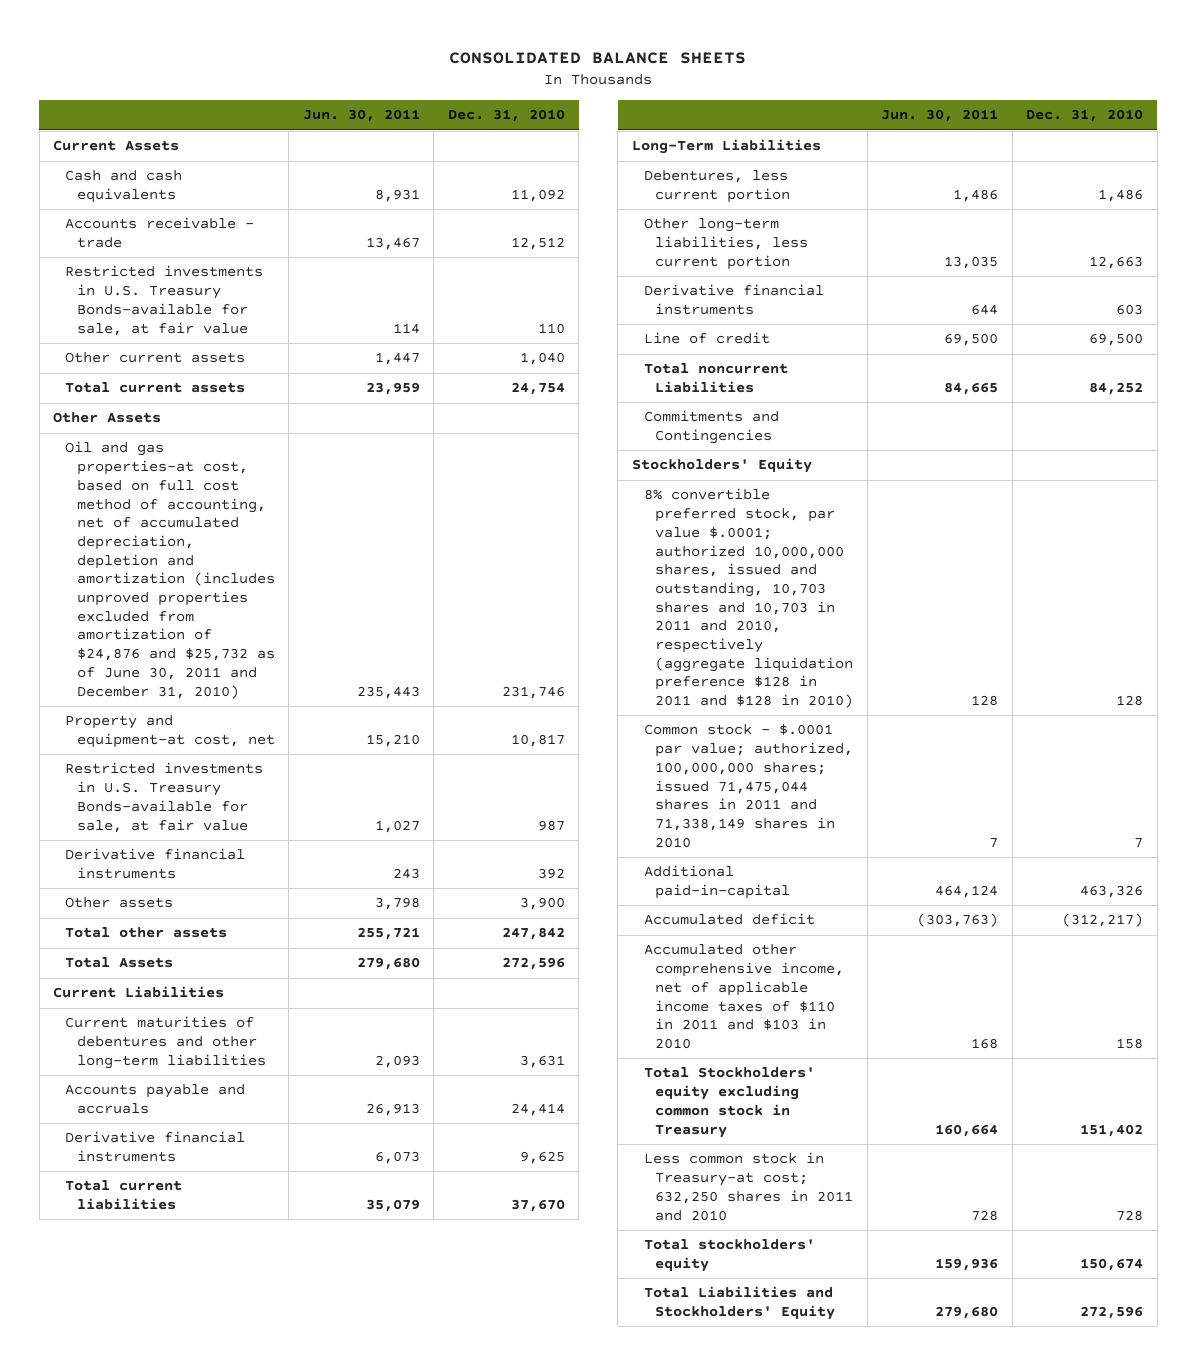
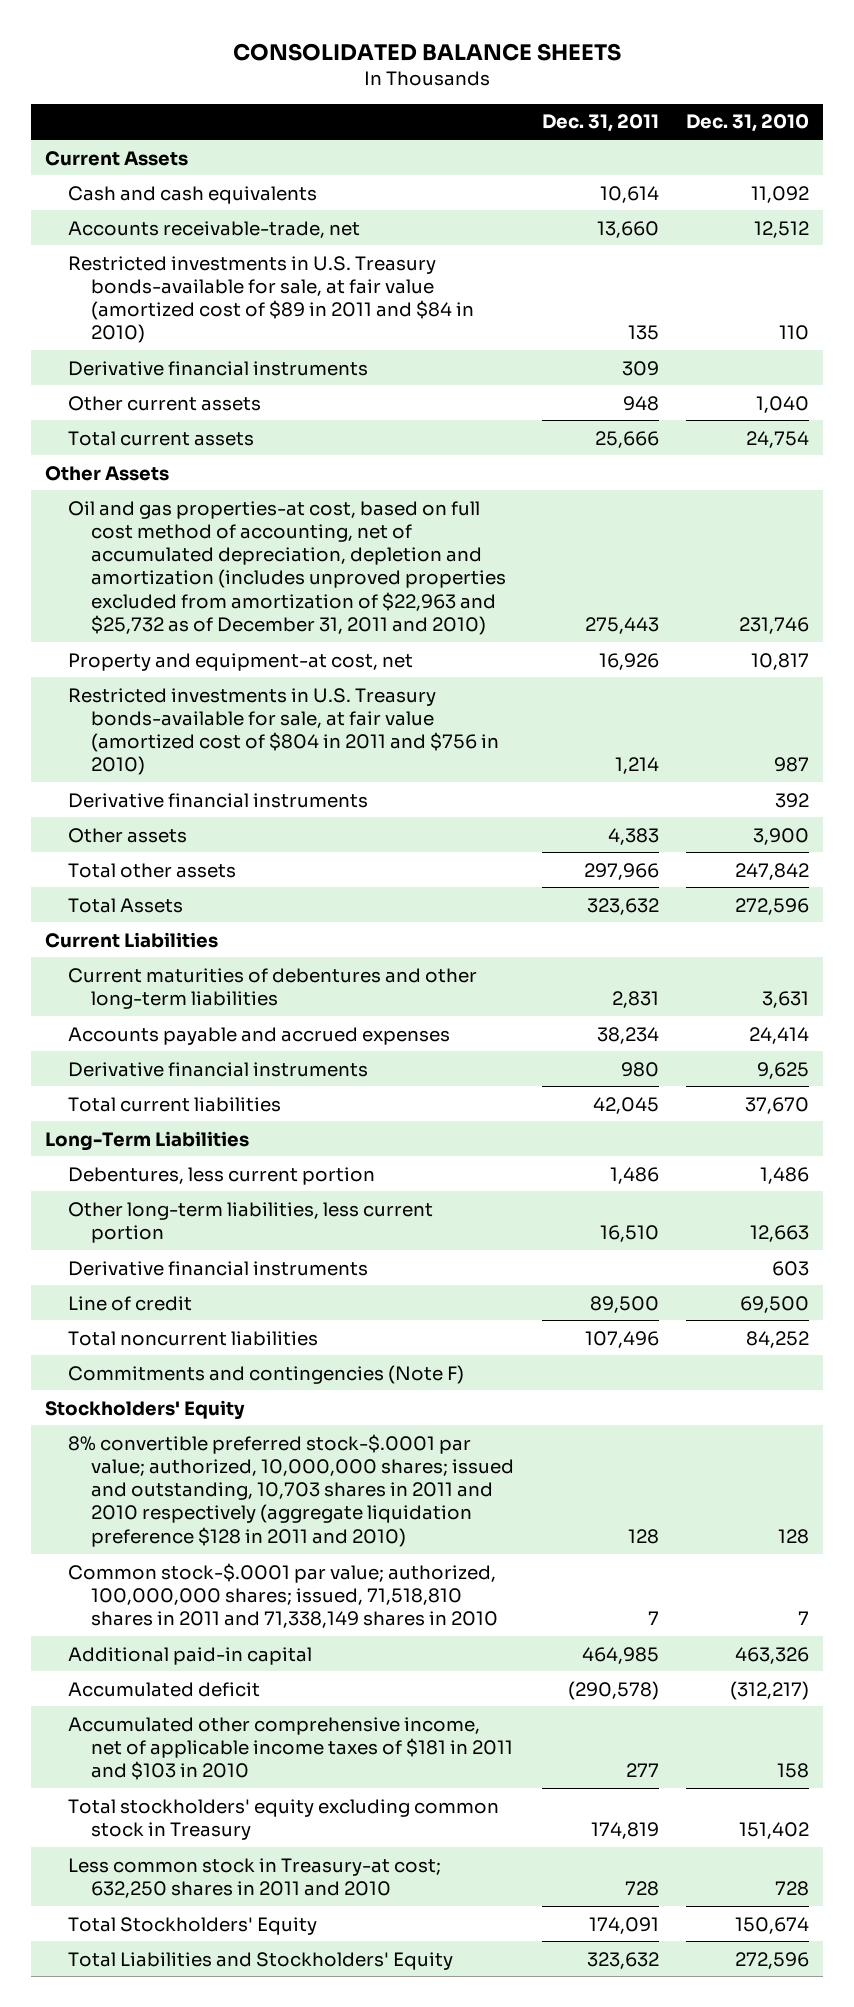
- | Jun. 30, 2011 | Dec. 31, 2010
+ | Dec. 31, 2011 | Dec. 31, 2010
- Accounts receivable - trade | 13,467 | 12,512
- Restricted investments in U.S. Treasury Bonds-available for sale, at fair value | 114 | 110
+ Accounts receivable-trade, net | 13,660 | 12,512
+ Restricted investments in U.S. Treasury bonds-available for sale, at fair value (amortized cost of $89 in 2011 and $84 in 2010) | 135 | 110
+ Derivative financial instruments | 309 |
- Oil and gas properties-at cost, based on full cost method of accounting, net of accumulated depreciation, depletion and amortization (includes unproved properties excluded from amortization of $24,876 and $25,732 as of June 30, 2011 and December 31, 2010) | 235,443 | 231,746
+ Oil and gas properties-at cost, based on full cost method of accounting, net of accumulated depreciation, depletion and amortization (includes unproved properties excluded from amortization of $22,963 and $25,732 as of December 31, 2011 and 2010) | 275,443 | 231,746
- Restricted investments in U.S. Treasury Bonds-available for sale, at fair value | 1,027 | 987
+ Restricted investments in U.S. Treasury bonds-available for sale, at fair value (amortized cost of $804 in 2011 and $756 in 2010) | 1,214 | 987
- Accounts payable and accruals | 26,913 | 24,414
+ Accounts payable and accrued expenses | 38,234 | 24,414
- Total noncurrent Liabilities | 84,665 | 84,252
- Commitments and Contingencies
+ Total noncurrent liabilities | 107,496 | 84,252
+ Commitments and contingencies (Note F)
- 8% convertible preferred stock, par value $.0001; authorized 10,000,000 shares, issued and outstanding, 10,703 shares and 10,703 in 2011 and 2010, respectively (aggregate liquidation preference $128 in 2011 and $128 in 2010) | 128 | 128
- Common stock - $.0001 par value; authorized, 100,000,000 shares; issued 71,475,044 shares in 2011 and 71,338,149 shares in 2010 | 7 | 7
- Additional paid-in-capital | 464,124 | 463,326
+ 8% convertible preferred stock-$.0001 par value; authorized, 10,000,000 shares; issued and outstanding, 10,703 shares in 2011 and 2010 respectively (aggregate liquidation preference $128 in 2011 and 2010) | 128 | 128
+ Common stock-$.0001 par value; authorized, 100,000,000 shares; issued, 71,518,810 shares in 2011 and 71,338,149 shares in 2010 | 7 | 7
+ Additional paid-in capital | 464,985 | 463,326
- Accumulated other comprehensive income, net of applicable income taxes of $110 in 2011 and $103 in 2010 | 168 | 158
- Total Stockholders' equity excluding common stock in Treasury | 160,664 | 151,402
+ Accumulated other comprehensive income, net of applicable income taxes of $181 in 2011 and $103 in 2010 | 277 | 158
+ Total stockholders' equity excluding common stock in Treasury | 174,819 | 151,402
- Total stockholders' equity | 159,936 | 150,674
+ Total Stockholders' Equity | 174,091 | 150,674

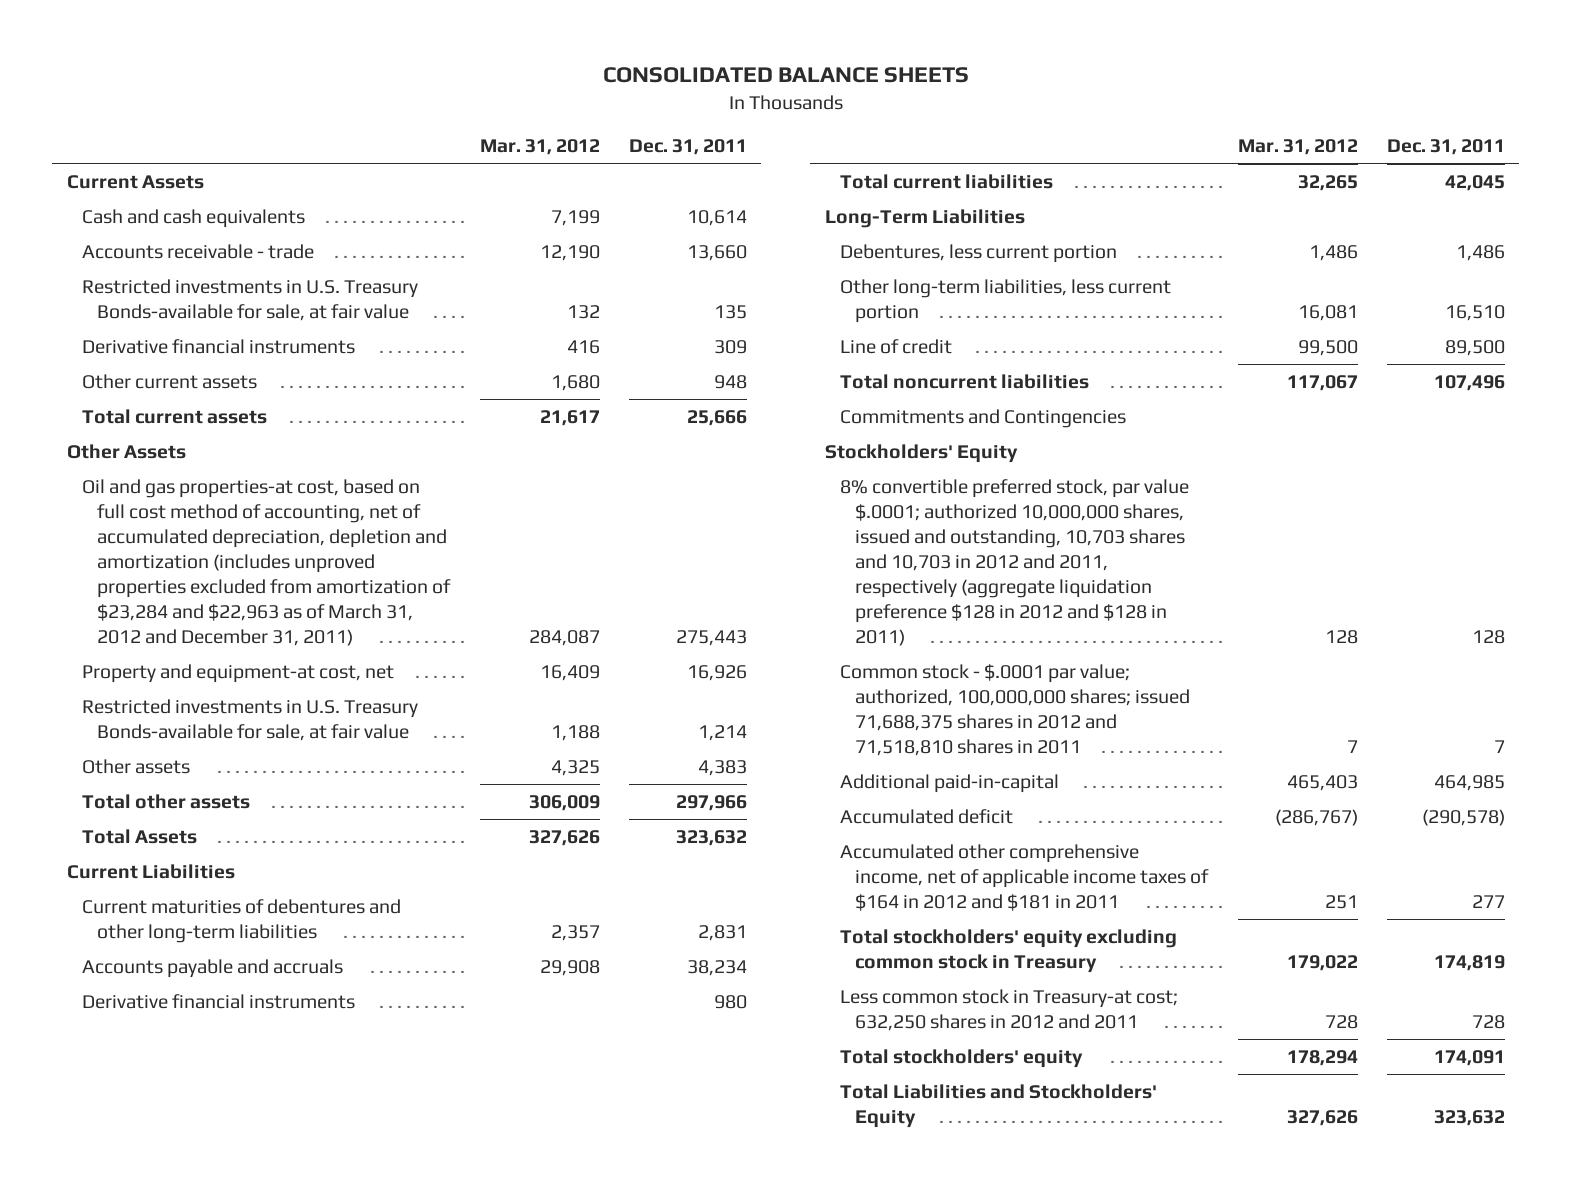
- | Dec. 31, 2011 | Dec. 31, 2010
+ | Mar. 31, 2012 | Dec. 31, 2011
- Accounts receivable-trade, net | 13,660 | 12,512
- Restricted investments in U.S. Treasury bonds-available for sale, at fair value (amortized cost of $89 in 2011 and $84 in 2010) | 135 | 110
+ Accounts receivable - trade | 12,190 | 13,660
+ Restricted investments in U.S. Treasury Bonds-available for sale, at fair value | 132 | 135
- Oil and gas properties-at cost, based on full cost method of accounting, net of accumulated depreciation, depletion and amortization (includes unproved properties excluded from amortization of $22,963 and $25,732 as of December 31, 2011 and 2010) | 275,443 | 231,746
+ Oil and gas properties-at cost, based on full cost method of accounting, net of accumulated depreciation, depletion and amortization (includes unproved properties excluded from amortization of $23,284 and $22,963 as of March 31, 2012 and December 31, 2011) | 284,087 | 275,443
- Restricted investments in U.S. Treasury bonds-available for sale, at fair value (amortized cost of $804 in 2011 and $756 in 2010) | 1,214 | 987
- Derivative financial instruments | | 392
+ Restricted investments in U.S. Treasury Bonds-available for sale, at fair value | 1,188 | 1,214
- Accounts payable and accrued expenses | 38,234 | 24,414
+ Accounts payable and accruals | 29,908 | 38,234
- Derivative financial instruments | | 603
- Commitments and contingencies (Note F)
+ Commitments and Contingencies
- 8% convertible preferred stock-$.0001 par value; authorized, 10,000,000 shares; issued and outstanding, 10,703 shares in 2011 and 2010 respectively (aggregate liquidation preference $128 in 2011 and 2010) | 128 | 128
- Common stock-$.0001 par value; authorized, 100,000,000 shares; issued, 71,518,810 shares in 2011 and 71,338,149 shares in 2010 | 7 | 7
- Additional paid-in capital | 464,985 | 463,326
+ 8% convertible preferred stock, par value $.0001; authorized 10,000,000 shares, issued and outstanding, 10,703 shares and 10,703 in 2012 and 2011, respectively (aggregate liquidation preference $128 in 2012 and $128 in 2011) | 128 | 128
+ Common stock - $.0001 par value; authorized, 100,000,000 shares; issued 71,688,375 shares in 2012 and 71,518,810 shares in 2011 | 7 | 7
+ Additional paid-in-capital | 465,403 | 464,985
- Accumulated other comprehensive income, net of applicable income taxes of $181 in 2011 and $103 in 2010 | 277 | 158
+ Accumulated other comprehensive income, net of applicable income taxes of $164 in 2012 and $181 in 2011 | 251 | 277
- Less common stock in Treasury-at cost; 632,250 shares in 2011 and 2010 | 728 | 728
- Total Stockholders' Equity | 174,091 | 150,674
+ Less common stock in Treasury-at cost; 632,250 shares in 2012 and 2011 | 728 | 728
+ Total stockholders' equity | 178,294 | 174,091

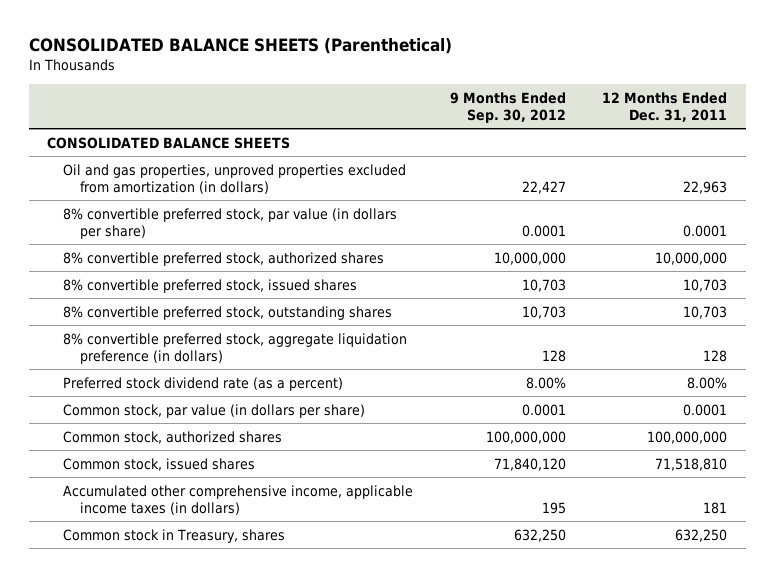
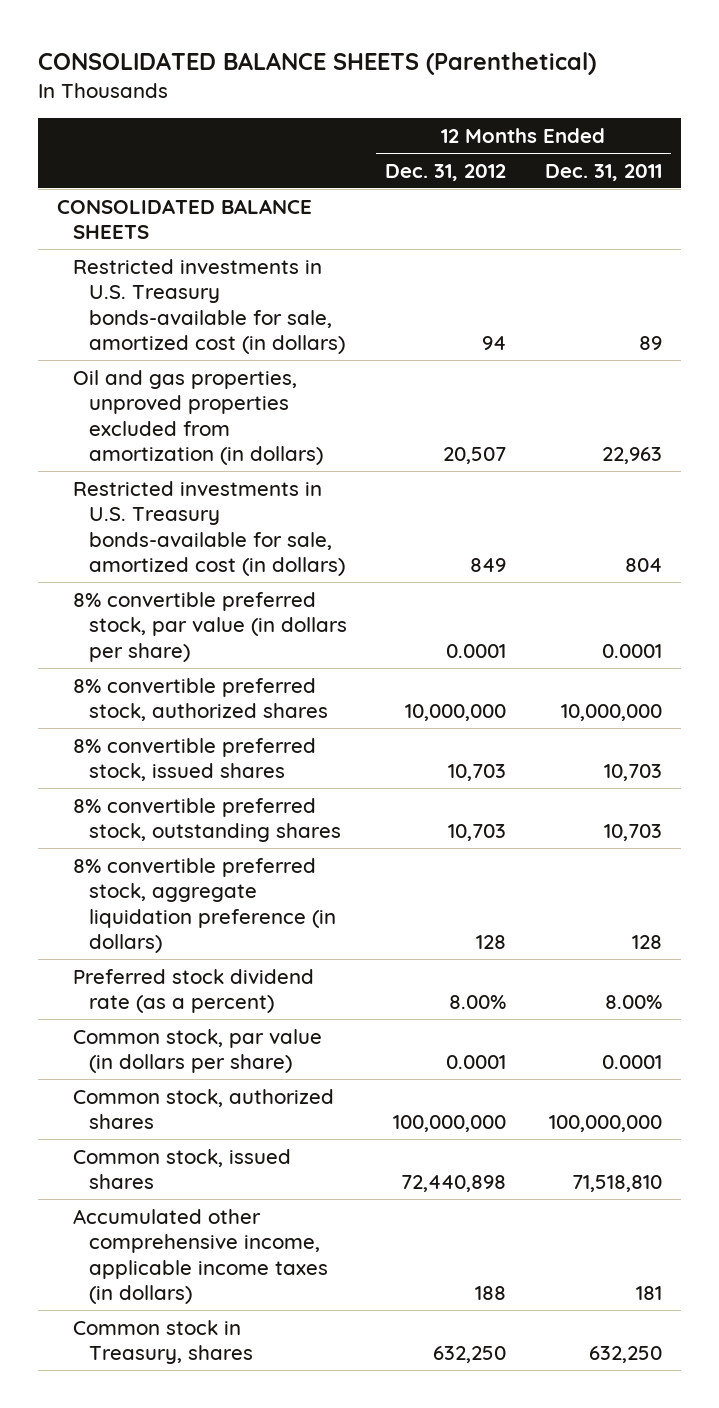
- | 9 Months Ended Sep. 30, 2012 | 12 Months Ended Dec. 31, 2011
+ | 12 Months Ended Dec. 31, 2012 | 12 Months Ended Dec. 31, 2011
+ Restricted investments in U.S. Treasury bonds-available for sale, amortized cost (in dollars) | 94 | 89
+ Restricted investments in U.S. Treasury bonds-available for sale, amortized cost (in dollars) | 849 | 804

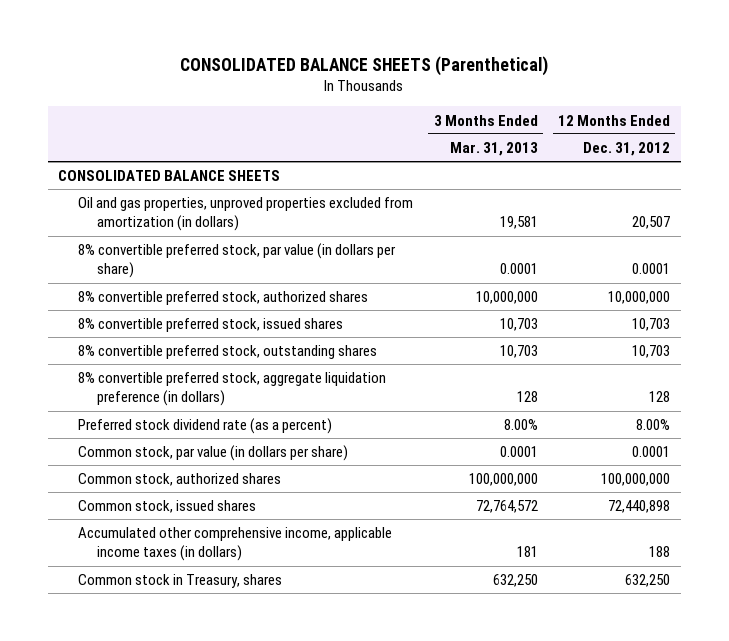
- | 12 Months Ended Dec. 31, 2012 | 12 Months Ended Dec. 31, 2011
+ | 3 Months Ended Mar. 31, 2013 | 12 Months Ended Dec. 31, 2012
- Restricted investments in U.S. Treasury bonds-available for sale, amortized cost (in dollars) | 94 | 89
- Restricted investments in U.S. Treasury bonds-available for sale, amortized cost (in dollars) | 849 | 804

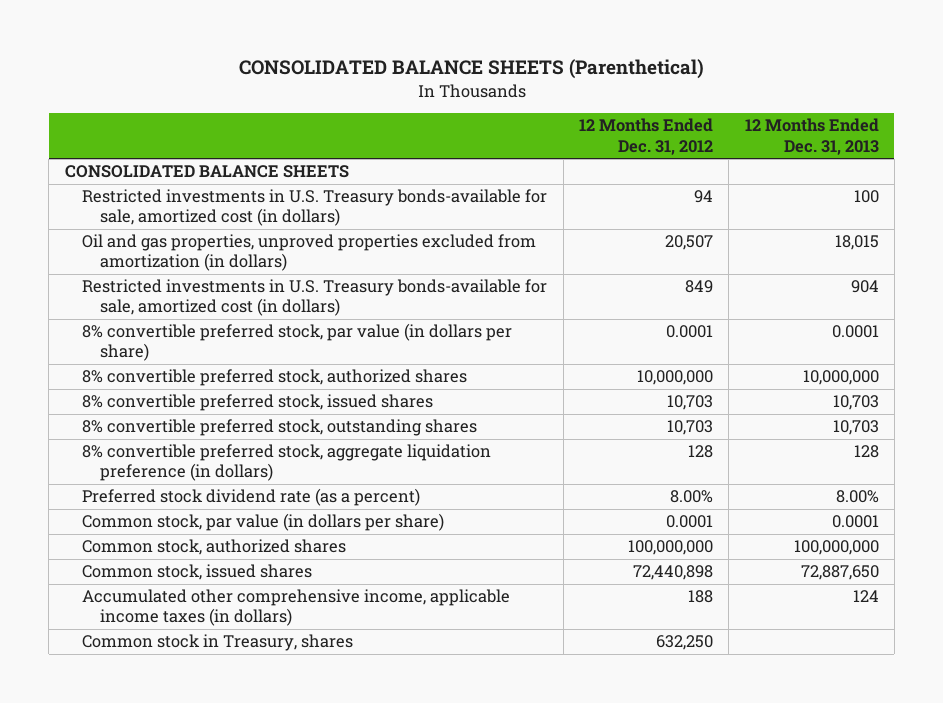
- | 3 Months Ended Mar. 31, 2013 | 12 Months Ended Dec. 31, 2012
+ | 12 Months Ended Dec. 31, 2012 | 12 Months Ended Dec. 31, 2013
+ Restricted investments in U.S. Treasury bonds-available for sale, amortized cost (in dollars) | 94 | 100
+ Restricted investments in U.S. Treasury bonds-available for sale, amortized cost (in dollars) | 849 | 904

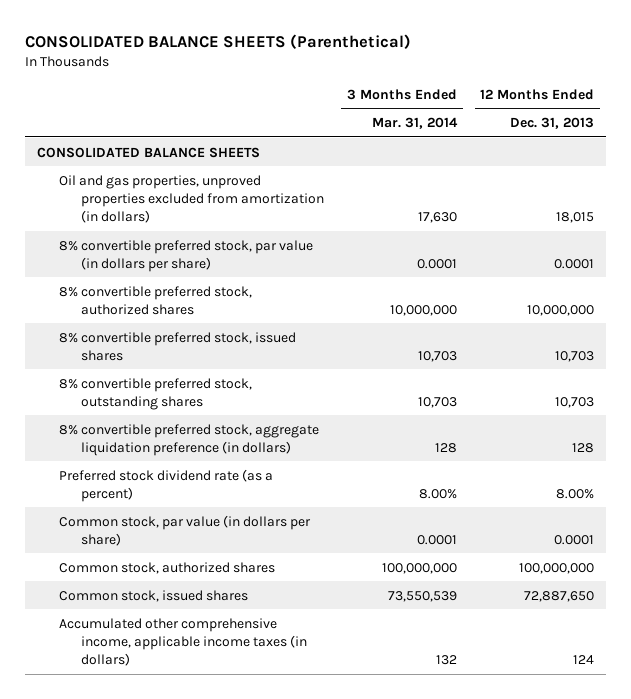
- | 12 Months Ended Dec. 31, 2012 | 12 Months Ended Dec. 31, 2013
+ | 3 Months Ended Mar. 31, 2014 | 12 Months Ended Dec. 31, 2013
- Restricted investments in U.S. Treasury bonds-available for sale, amortized cost (in dollars) | 94 | 100
- Restricted investments in U.S. Treasury bonds-available for sale, amortized cost (in dollars) | 849 | 904
- Common stock in Treasury, shares | 632,250 |

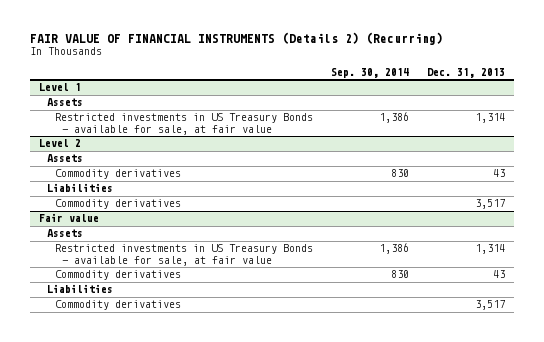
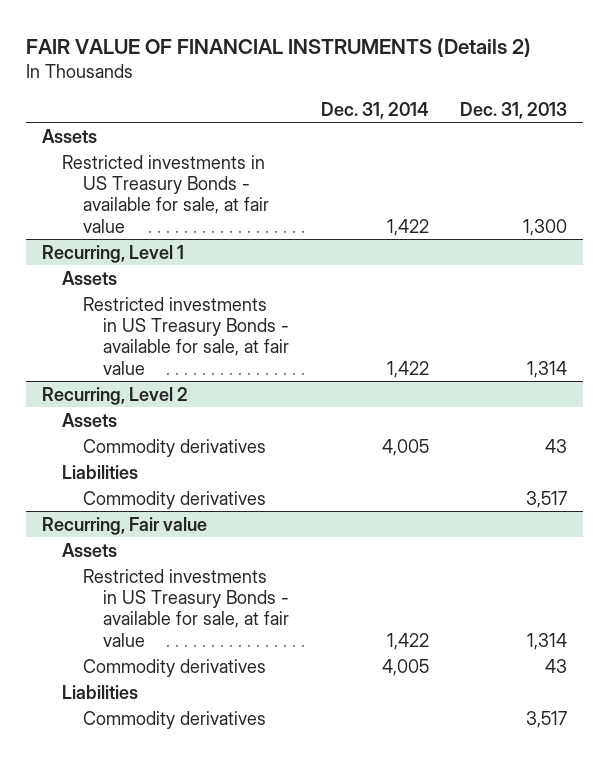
- FAIR VALUE OF FINANCIAL INSTRUMENTS (Details 2) (Recurring)
+ FAIR VALUE OF FINANCIAL INSTRUMENTS (Details 2)
- | Sep. 30, 2014 | Dec. 31, 2013
+ | Dec. 31, 2014 | Dec. 31, 2013
- Level 1
+ Restricted investments in US Treasury Bonds - available for sale, at fair value | 1,422 | 1,300
+ Recurring, Level 1
+ Assets
- Level 2
+ Recurring, Level 2
- Fair value
+ Recurring, Fair value

